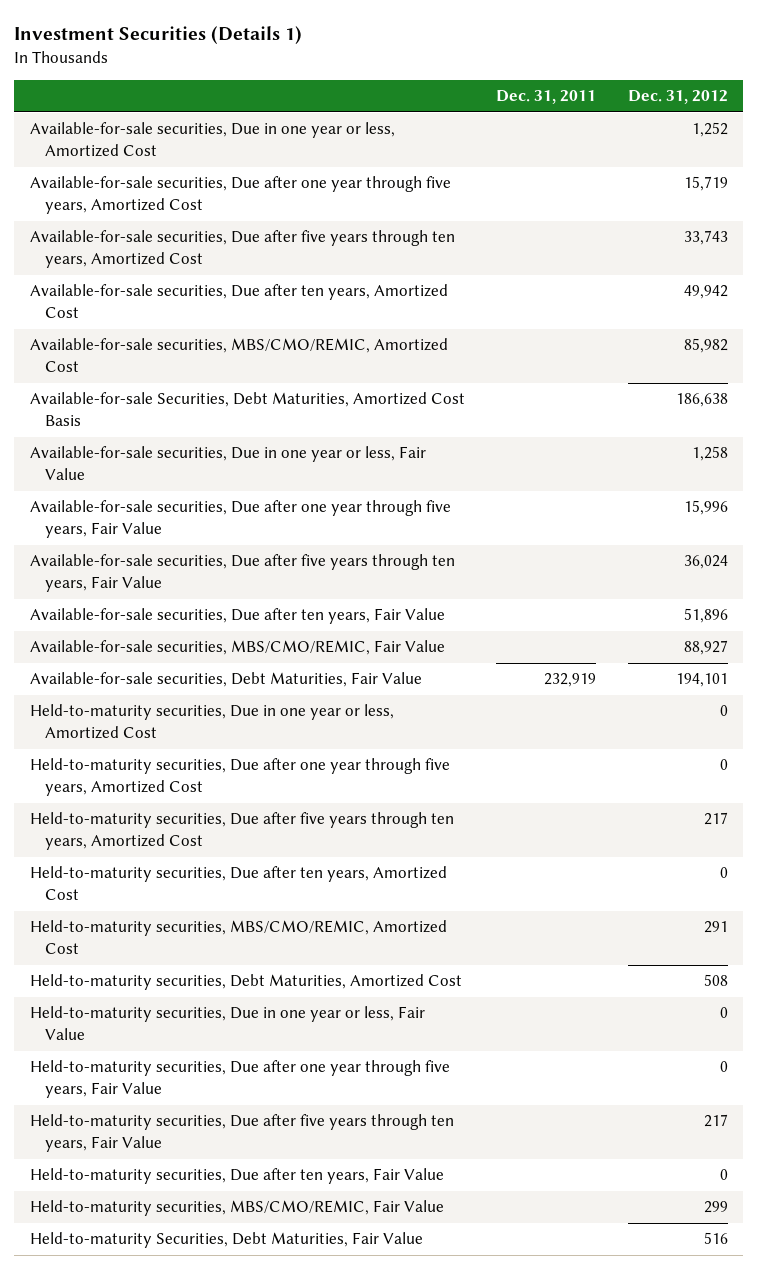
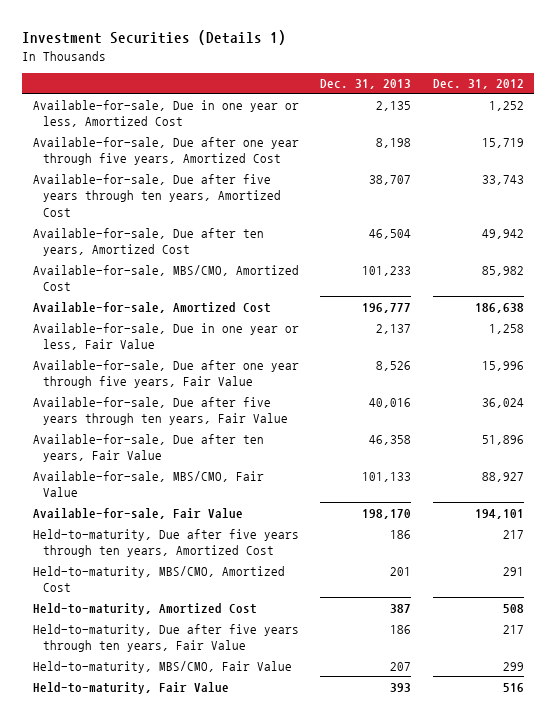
- | Dec. 31, 2011 | Dec. 31, 2012
+ | Dec. 31, 2013 | Dec. 31, 2012
- Available-for-sale securities, Due in one year or less, Amortized Cost | | 1,252
- Available-for-sale securities, Due after one year through five years, Amortized Cost | | 15,719
- Available-for-sale securities, Due after five years through ten years, Amortized Cost | | 33,743
- Available-for-sale securities, Due after ten years, Amortized Cost | | 49,942
- Available-for-sale securities, MBS/CMO/REMIC, Amortized Cost | | 85,982
- Available-for-sale Securities, Debt Maturities, Amortized Cost Basis | | 186,638
- Available-for-sale securities, Due in one year or less, Fair Value | | 1,258
- Available-for-sale securities, Due after one year through five years, Fair Value | | 15,996
- Available-for-sale securities, Due after five years through ten years, Fair Value | | 36,024
- Available-for-sale securities, Due after ten years, Fair Value | | 51,896
- Available-for-sale securities, MBS/CMO/REMIC, Fair Value | | 88,927
- Available-for-sale securities, Debt Maturities, Fair Value | 232,919 | 194,101
- Held-to-maturity securities, Due in one year or less, Amortized Cost | | 0
- Held-to-maturity securities, Due after one year through five years, Amortized Cost | | 0
- Held-to-maturity securities, Due after five years through ten years, Amortized Cost | | 217
- Held-to-maturity securities, Due after ten years, Amortized Cost | | 0
- Held-to-maturity securities, MBS/CMO/REMIC, Amortized Cost | | 291
- Held-to-maturity securities, Debt Maturities, Amortized Cost | | 508
- Held-to-maturity securities, Due in one year or less, Fair Value | | 0
- Held-to-maturity securities, Due after one year through five years, Fair Value | | 0
- Held-to-maturity securities, Due after five years through ten years, Fair Value | | 217
- Held-to-maturity securities, Due after ten years, Fair Value | | 0
- Held-to-maturity securities, MBS/CMO/REMIC, Fair Value | | 299
- Held-to-maturity Securities, Debt Maturities, Fair Value | | 516
+ Available-for-sale, Due in one year or less, Amortized Cost | 2,135 | 1,252
+ Available-for-sale, Due after one year through five years, Amortized Cost | 8,198 | 15,719
+ Available-for-sale, Due after five years through ten years, Amortized Cost | 38,707 | 33,743
+ Available-for-sale, Due after ten years, Amortized Cost | 46,504 | 49,942
+ Available-for-sale, MBS/CMO, Amortized Cost | 101,233 | 85,982
+ Available-for-sale, Amortized Cost | 196,777 | 186,638
+ Available-for-sale, Due in one year or less, Fair Value | 2,137 | 1,258
+ Available-for-sale, Due after one year through five years, Fair Value | 8,526 | 15,996
+ Available-for-sale, Due after five years through ten years, Fair Value | 40,016 | 36,024
+ Available-for-sale, Due after ten years, Fair Value | 46,358 | 51,896
+ Available-for-sale, MBS/CMO, Fair Value | 101,133 | 88,927
+ Available-for-sale, Fair Value | 198,170 | 194,101
+ Held-to-maturity, Due after five years through ten years, Amortized Cost | 186 | 217
+ Held-to-maturity, MBS/CMO, Amortized Cost | 201 | 291
+ Held-to-maturity, Amortized Cost | 387 | 508
+ Held-to-maturity, Due after five years through ten years, Fair Value | 186 | 217
+ Held-to-maturity, MBS/CMO, Fair Value | 207 | 299
+ Held-to-maturity, Fair Value | 393 | 516

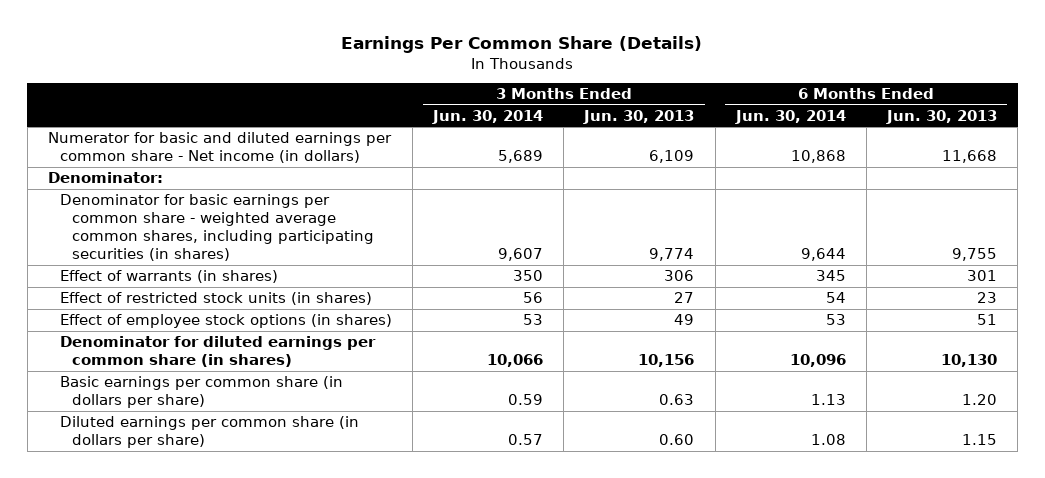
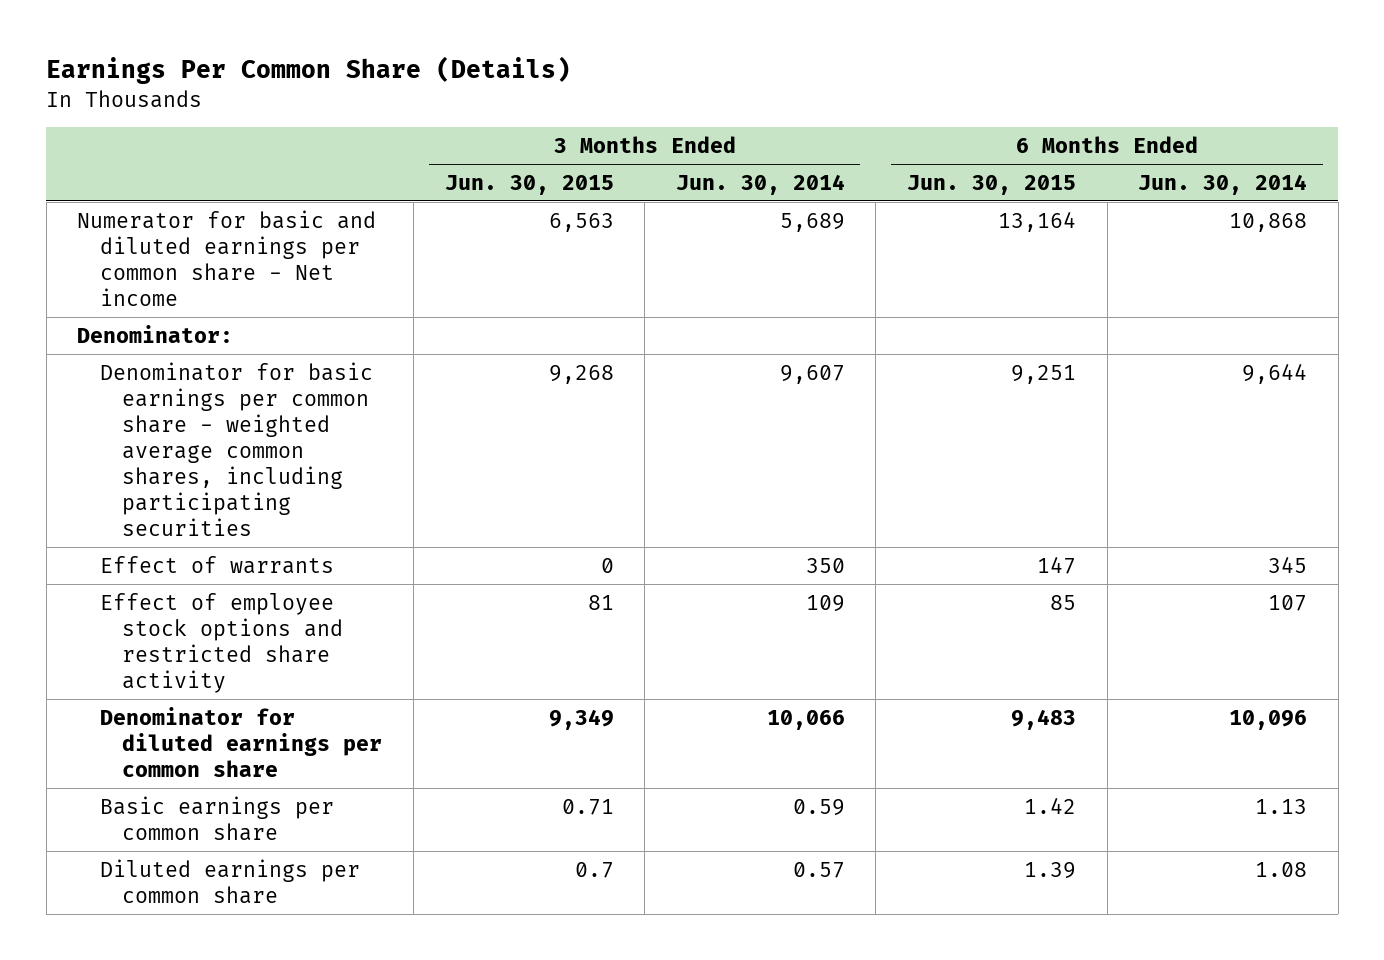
- | 3 Months Ended Jun. 30, 2014 | 3 Months Ended Jun. 30, 2013 | 6 Months Ended Jun. 30, 2014 | 6 Months Ended Jun. 30, 2013
+ | 3 Months Ended Jun. 30, 2015 | 3 Months Ended Jun. 30, 2014 | 6 Months Ended Jun. 30, 2015 | 6 Months Ended Jun. 30, 2014
- Numerator for basic and diluted earnings per common share - Net income (in dollars) | 5,689 | 6,109 | 10,868 | 11,668
+ Numerator for basic and diluted earnings per common share - Net income | 6,563 | 5,689 | 13,164 | 10,868
- Denominator for basic earnings per common share - weighted average common shares, including participating securities (in shares) | 9,607 | 9,774 | 9,644 | 9,755
- Effect of warrants (in shares) | 350 | 306 | 345 | 301
- Effect of restricted stock units (in shares) | 56 | 27 | 54 | 23
- Effect of employee stock options (in shares) | 53 | 49 | 53 | 51
- Denominator for diluted earnings per common share (in shares) | 10,066 | 10,156 | 10,096 | 10,130
- Basic earnings per common share (in dollars per share) | 0.59 | 0.63 | 1.13 | 1.20
- Diluted earnings per common share (in dollars per share) | 0.57 | 0.60 | 1.08 | 1.15
+ Denominator for basic earnings per common share - weighted average common shares, including participating securities | 9,268 | 9,607 | 9,251 | 9,644
+ Effect of warrants | 0 | 350 | 147 | 345
+ Effect of employee stock options and restricted share activity | 81 | 109 | 85 | 107
+ Denominator for diluted earnings per common share | 9,349 | 10,066 | 9,483 | 10,096
+ Basic earnings per common share | 0.71 | 0.59 | 1.42 | 1.13
+ Diluted earnings per common share | 0.7 | 0.57 | 1.39 | 1.08

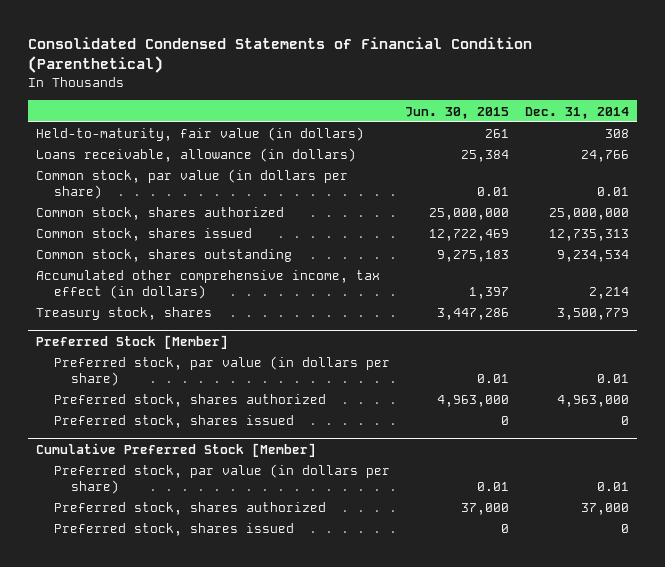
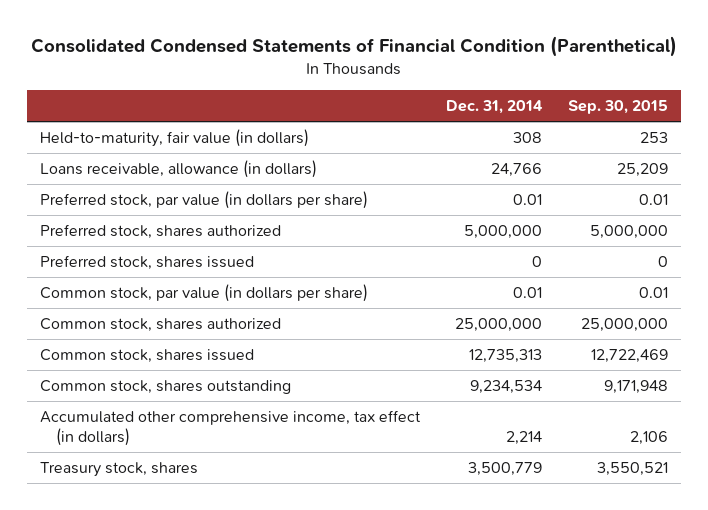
- | Jun. 30, 2015 | Dec. 31, 2014
+ | Dec. 31, 2014 | Sep. 30, 2015
+ Preferred stock, par value (in dollars per share) | 0.01 | 0.01
+ Preferred stock, shares authorized | 5,000,000 | 5,000,000
+ Preferred stock, shares issued | 0 | 0
- Preferred Stock [Member]
- Preferred stock, par value (in dollars per share) | 0.01 | 0.01
- Preferred stock, shares authorized | 4,963,000 | 4,963,000
- Preferred stock, shares issued | 0 | 0
- Cumulative Preferred Stock [Member]
- Preferred stock, par value (in dollars per share) | 0.01 | 0.01
- Preferred stock, shares authorized | 37,000 | 37,000
- Preferred stock, shares issued | 0 | 0

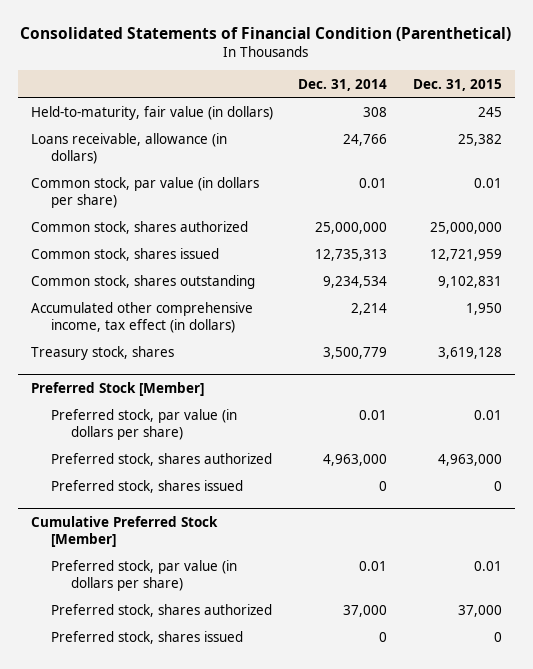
- Consolidated Condensed Statements of Financial Condition (Parenthetical)
+ Consolidated Statements of Financial Condition (Parenthetical)
- | Dec. 31, 2014 | Sep. 30, 2015
+ | Dec. 31, 2014 | Dec. 31, 2015
- Preferred stock, par value (in dollars per share) | 0.01 | 0.01
- Preferred stock, shares authorized | 5,000,000 | 5,000,000
- Preferred stock, shares issued | 0 | 0
+ Preferred Stock [Member]
+ Preferred stock, par value (in dollars per share) | 0.01 | 0.01
+ Preferred stock, shares authorized | 4,963,000 | 4,963,000
+ Preferred stock, shares issued | 0 | 0
+ Cumulative Preferred Stock [Member]
+ Preferred stock, par value (in dollars per share) | 0.01 | 0.01
+ Preferred stock, shares authorized | 37,000 | 37,000
+ Preferred stock, shares issued | 0 | 0

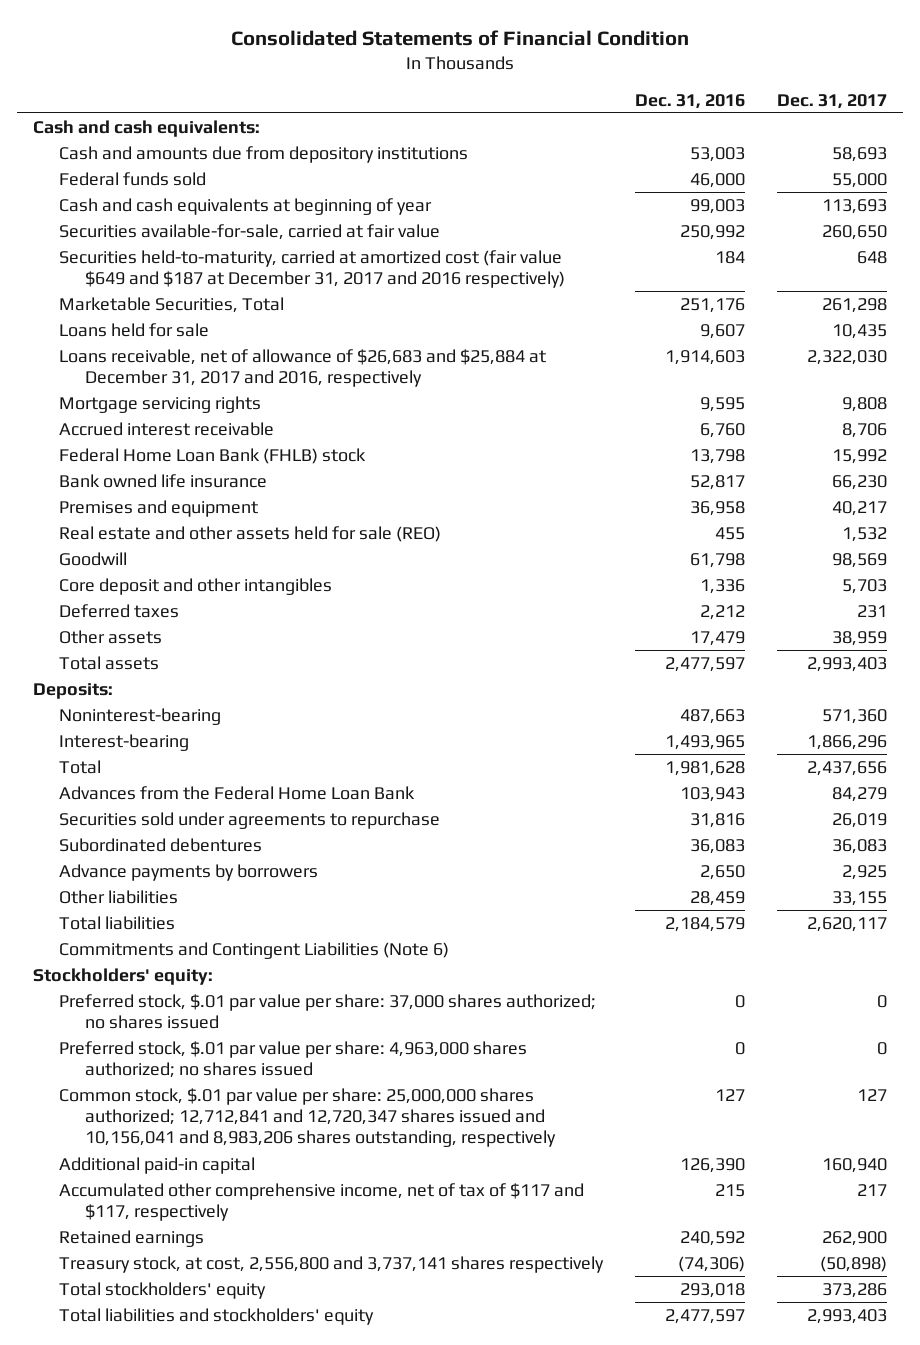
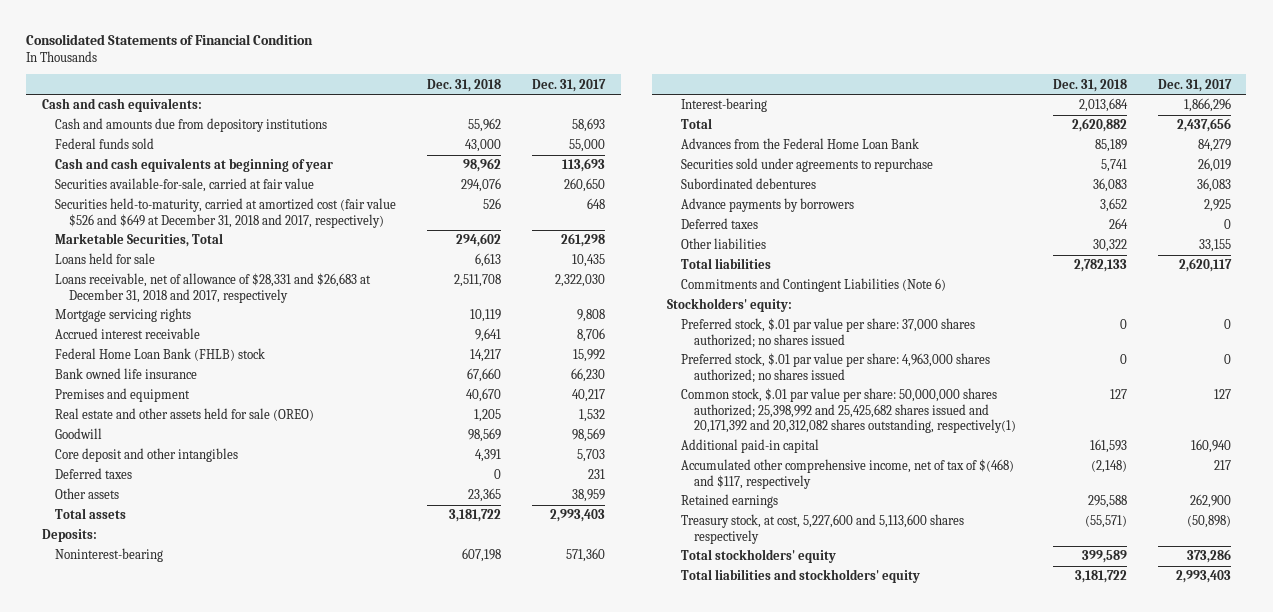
- | Dec. 31, 2016 | Dec. 31, 2017
+ | Dec. 31, 2018 | Dec. 31, 2017
- Securities held-to-maturity, carried at amortized cost (fair value $649 and $187 at December 31, 2017 and 2016 respectively) | 184 | 648
+ Securities held-to-maturity, carried at amortized cost (fair value $526 and $649 at December 31, 2018 and 2017, respectively) | 526 | 648
- Loans receivable, net of allowance of $26,683 and $25,884 at December 31, 2017 and 2016, respectively | 1,914,603 | 2,322,030
+ Loans receivable, net of allowance of $28,331 and $26,683 at December 31, 2018 and 2017, respectively | 2,511,708 | 2,322,030
- Real estate and other assets held for sale (REO) | 455 | 1,532
+ Real estate and other assets held for sale (OREO) | 1,205 | 1,532
+ Deferred taxes | 264 | 0
- Common stock, $.01 par value per share: 25,000,000 shares authorized; 12,712,841 and 12,720,347 shares issued and 10,156,041 and 8,983,206 shares outstanding, respectively | 127 | 127
+ Common stock, $.01 par value per share: 50,000,000 shares authorized; 25,398,992 and 25,425,682 shares issued and 20,171,392 and 20,312,082 shares outstanding, respectively(1) | 127 | 127
- Accumulated other comprehensive income, net of tax of $117 and $117, respectively | 215 | 217
+ Accumulated other comprehensive income, net of tax of $(468) and $117, respectively | (2,148) | 217
- Treasury stock, at cost, 2,556,800 and 3,737,141 shares respectively | (74,306) | (50,898)
+ Treasury stock, at cost, 5,227,600 and 5,113,600 shares respectively | (55,571) | (50,898)

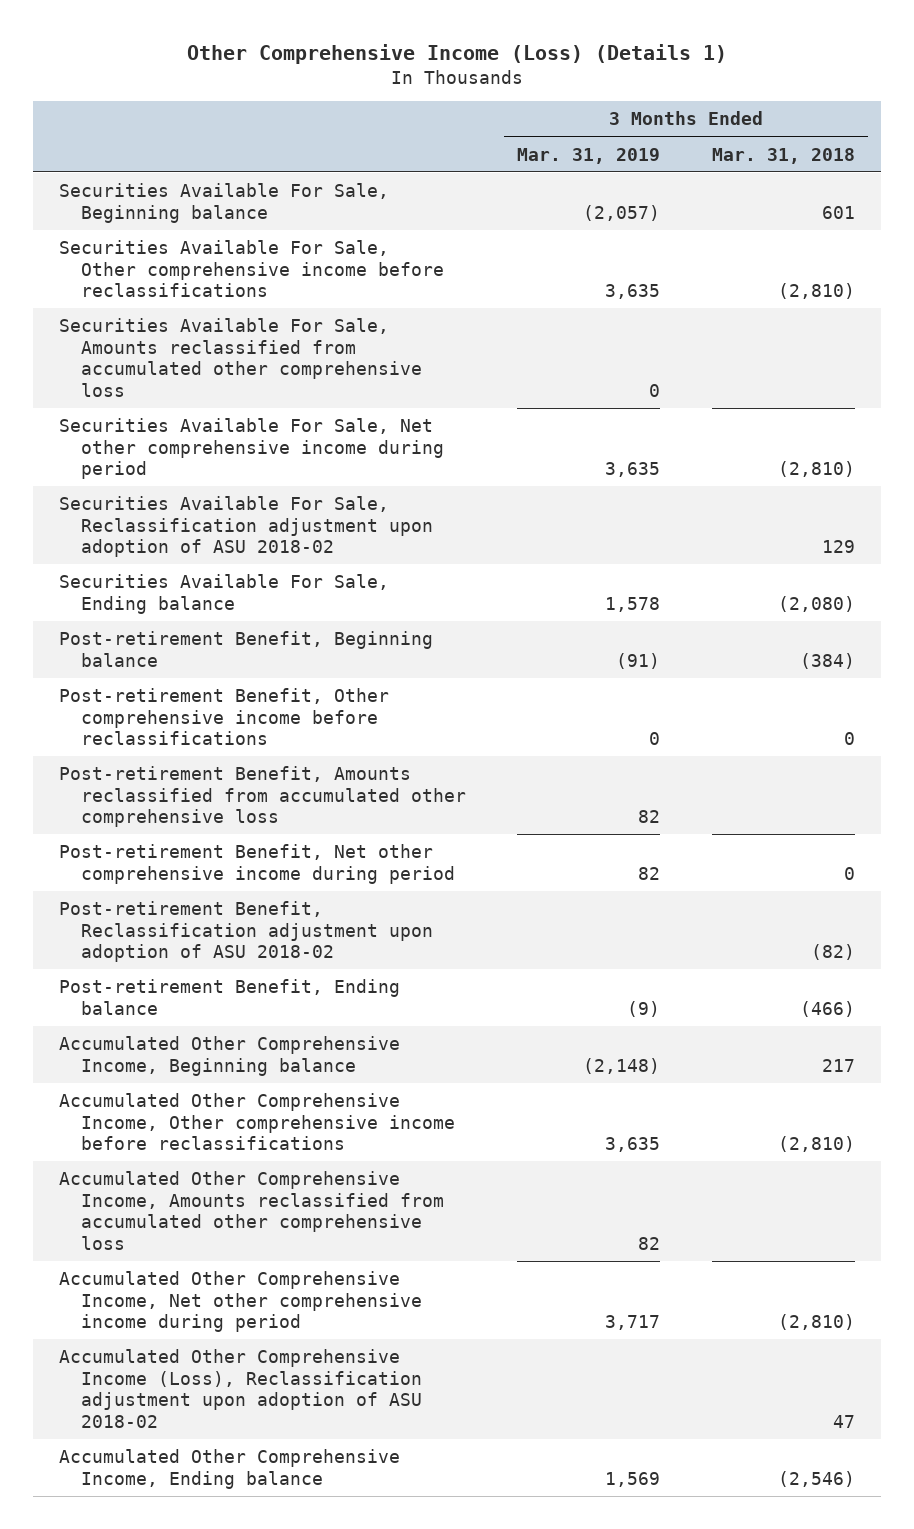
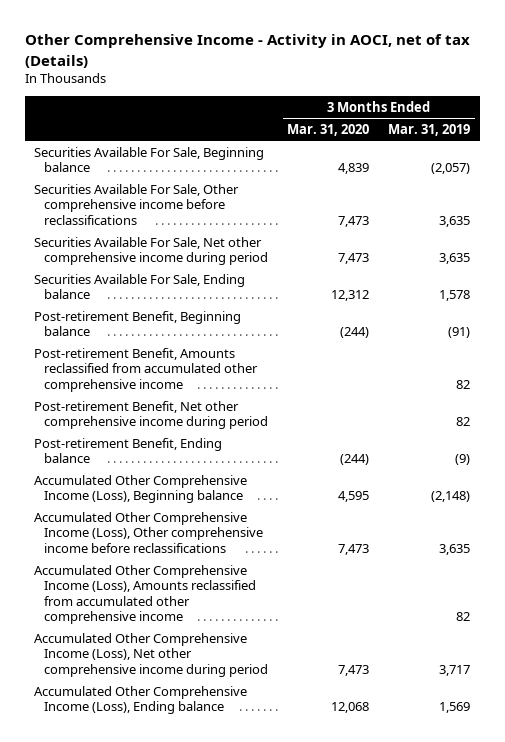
- Other Comprehensive Income (Loss) (Details 1)
+ Other Comprehensive Income - Activity in AOCI, net of tax (Details)
- | 3 Months Ended Mar. 31, 2019 | 3 Months Ended Mar. 31, 2018
+ | 3 Months Ended Mar. 31, 2020 | 3 Months Ended Mar. 31, 2019
- Securities Available For Sale, Amounts reclassified from accumulated other comprehensive loss | 0 |
- Securities Available For Sale, Reclassification adjustment upon adoption of ASU 2018-02 | | 129
- Post-retirement Benefit, Other comprehensive income before reclassifications | 0 | 0
- Post-retirement Benefit, Amounts reclassified from accumulated other comprehensive loss | 82 |
+ Post-retirement Benefit, Amounts reclassified from accumulated other comprehensive income | | 82
- Post-retirement Benefit, Reclassification adjustment upon adoption of ASU 2018-02 | | (82)
- Accumulated Other Comprehensive Income, Beginning balance | (2,148) | 217
- Accumulated Other Comprehensive Income, Other comprehensive income before reclassifications | 3,635 | (2,810)
- Accumulated Other Comprehensive Income, Amounts reclassified from accumulated other comprehensive loss | 82 |
- Accumulated Other Comprehensive Income, Net other comprehensive income during period | 3,717 | (2,810)
- Accumulated Other Comprehensive Income (Loss), Reclassification adjustment upon adoption of ASU 2018-02 | | 47
- Accumulated Other Comprehensive Income, Ending balance | 1,569 | (2,546)
+ Accumulated Other Comprehensive Income (Loss), Beginning balance | 4,595 | (2,148)
+ Accumulated Other Comprehensive Income (Loss), Other comprehensive income before reclassifications | 7,473 | 3,635
+ Accumulated Other Comprehensive Income (Loss), Amounts reclassified from accumulated other comprehensive income | | 82
+ Accumulated Other Comprehensive Income (Loss), Net other comprehensive income during period | 7,473 | 3,717
+ Accumulated Other Comprehensive Income (Loss), Ending balance | 12,068 | 1,569

